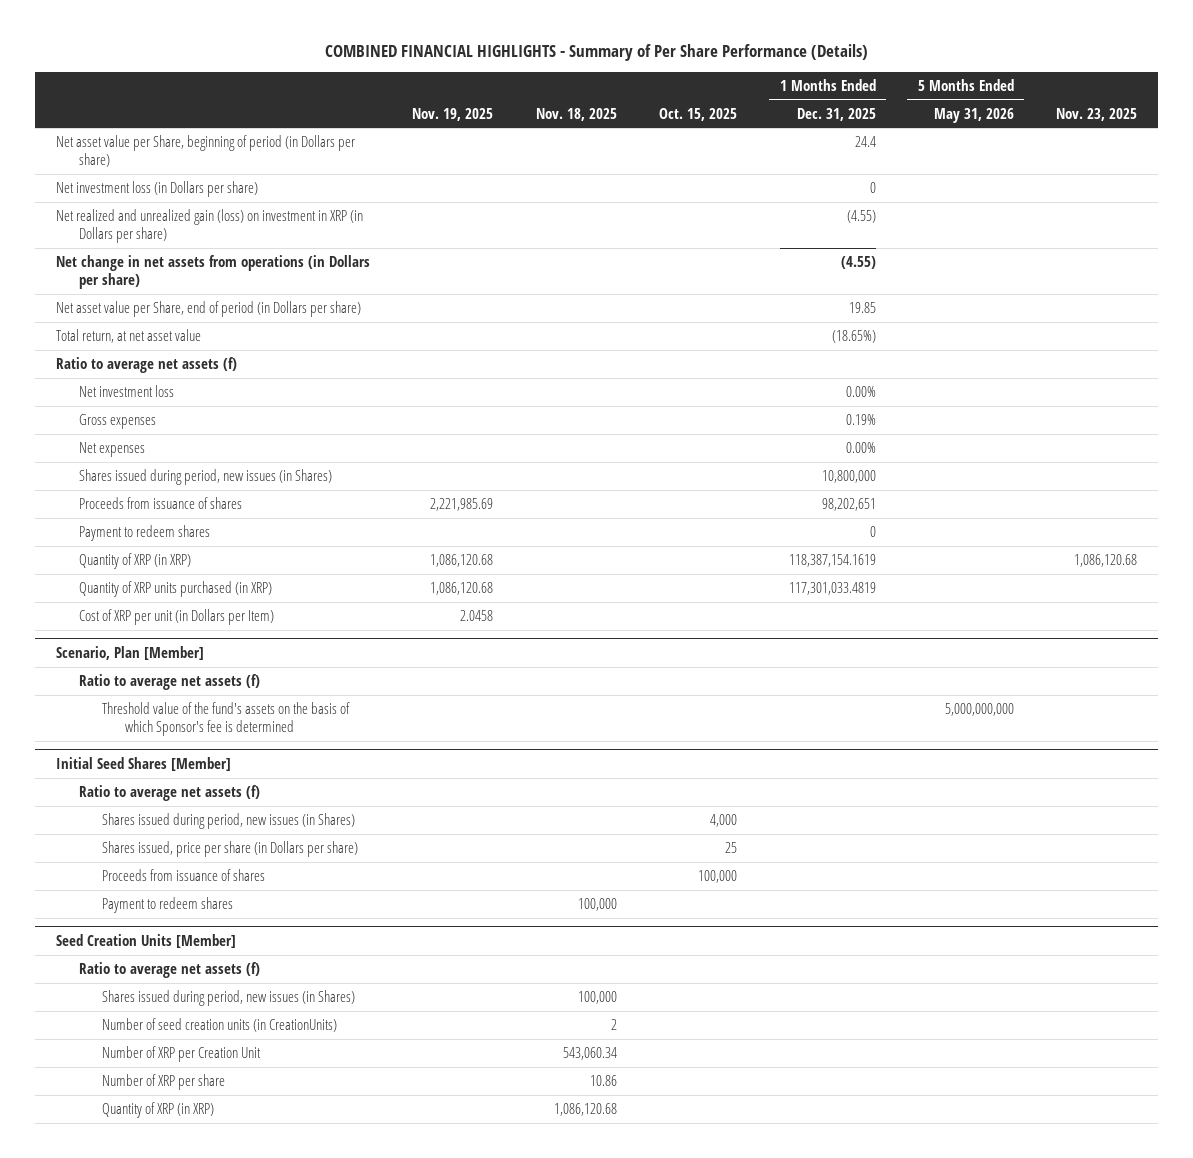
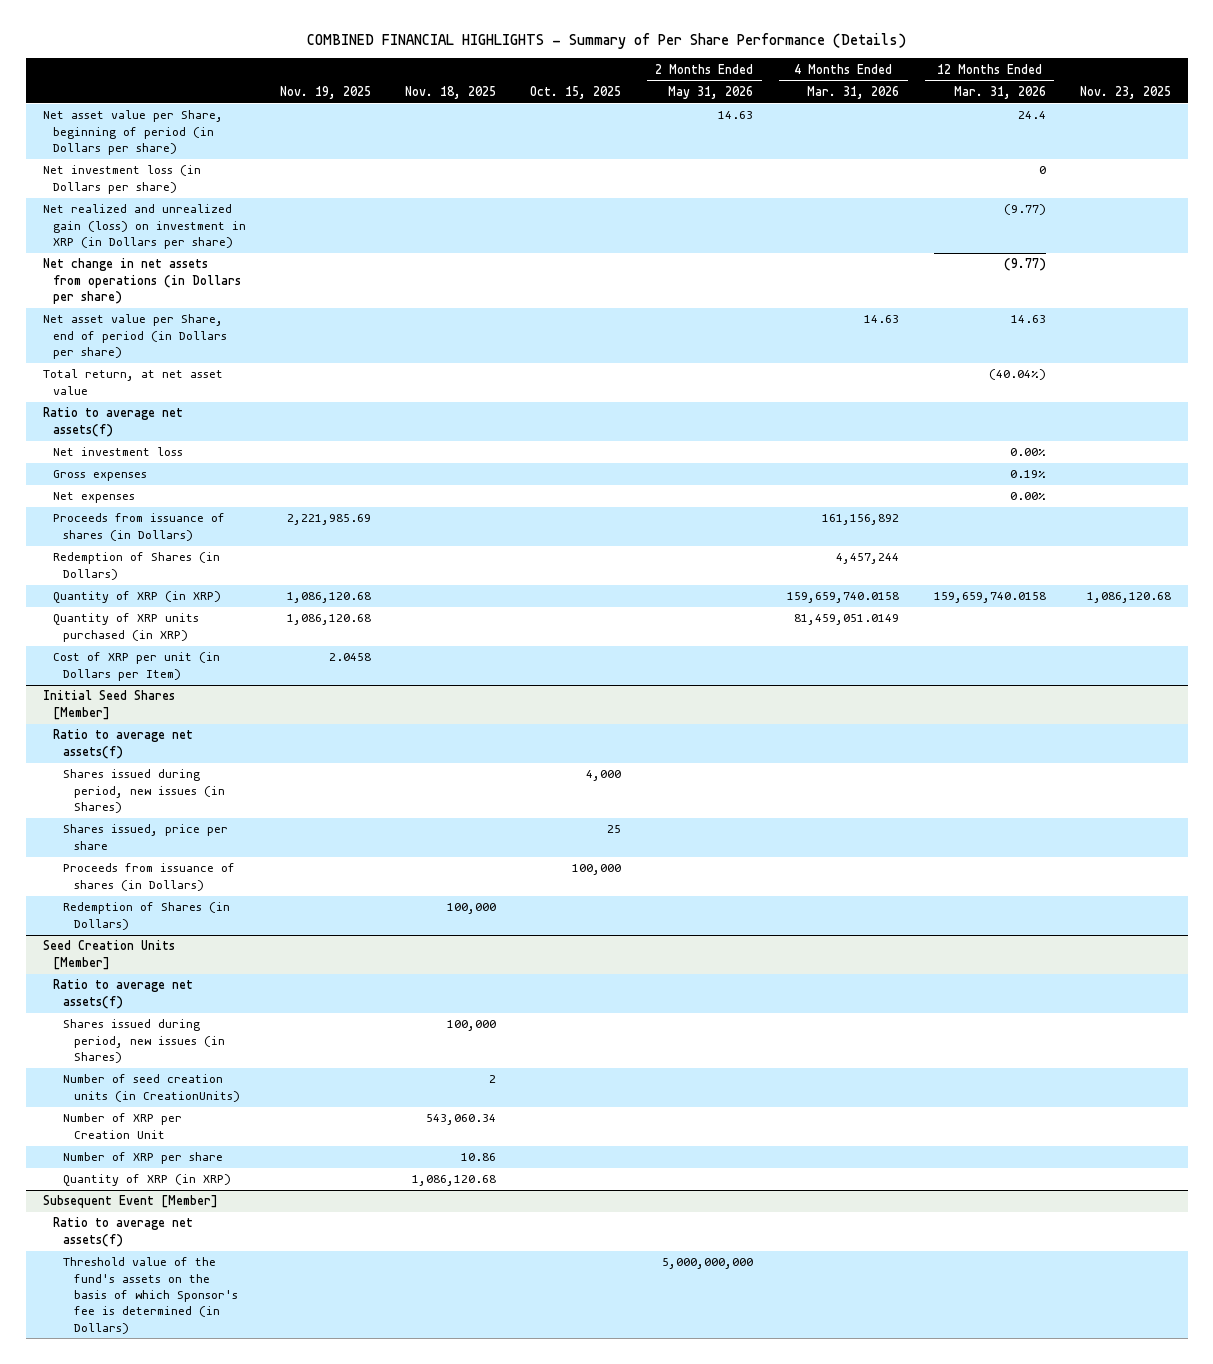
- | Nov. 19, 2025 | Nov. 18, 2025 | Oct. 15, 2025 | 1 Months Ended Dec. 31, 2025 | 5 Months Ended May 31, 2026 | Nov. 23, 2025
+ | Nov. 19, 2025 | Nov. 18, 2025 | Oct. 15, 2025 | 2 Months Ended May 31, 2026 | 4 Months Ended Mar. 31, 2026 | 12 Months Ended Mar. 31, 2026 | Nov. 23, 2025
- Ratio to average net assets (f)
+ Ratio to average net assets(f)
- Shares issued during period, new issues (in Shares) | | | | 10,800,000 | |
- Proceeds from issuance of shares | 2,221,985.69 | | | 98,202,651 | |
- Payment to redeem shares | | | | 0 | |
+ Proceeds from issuance of shares (in Dollars) | 2,221,985.69 | | | | 161,156,892 | |
+ Redemption of Shares (in Dollars) | | | | | 4,457,244 | |
- Scenario, Plan [Member]
- Ratio to average net assets (f)
- Threshold value of the fund's assets on the basis of which Sponsor's fee is determined | | | | | 5,000,000,000 |
@ Initial Seed Shares [Member]
- Ratio to average net assets (f)
+ Ratio to average net assets(f)
- Shares issued, price per share (in Dollars per share) | | | 25 | | |
- Proceeds from issuance of shares | | | 100,000 | | |
- Payment to redeem shares | | 100,000 | | | |
+ Shares issued, price per share | | | 25 | | | |
+ Proceeds from issuance of shares (in Dollars) | | | 100,000 | | | |
+ Redemption of Shares (in Dollars) | | 100,000 | | | | |
@ Seed Creation Units [Member]
- Ratio to average net assets (f)
+ Ratio to average net assets(f)
+ Subsequent Event [Member]
+ Ratio to average net assets(f)
+ Threshold value of the fund's assets on the basis of which Sponsor's fee is determined (in Dollars) | | | | 5,000,000,000 | | |

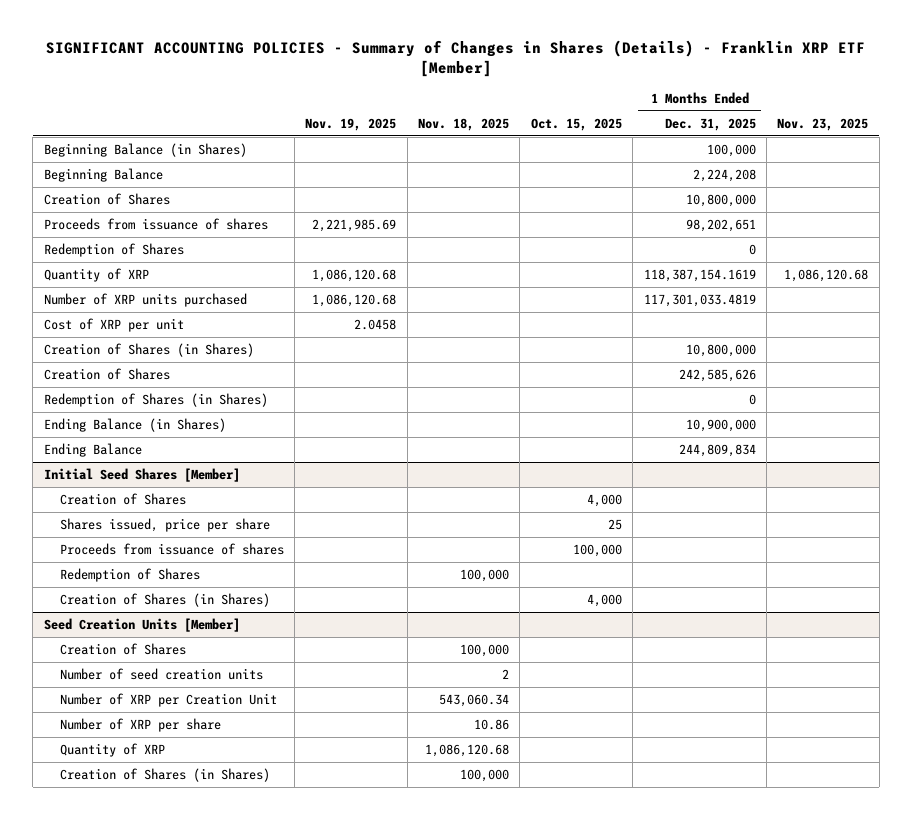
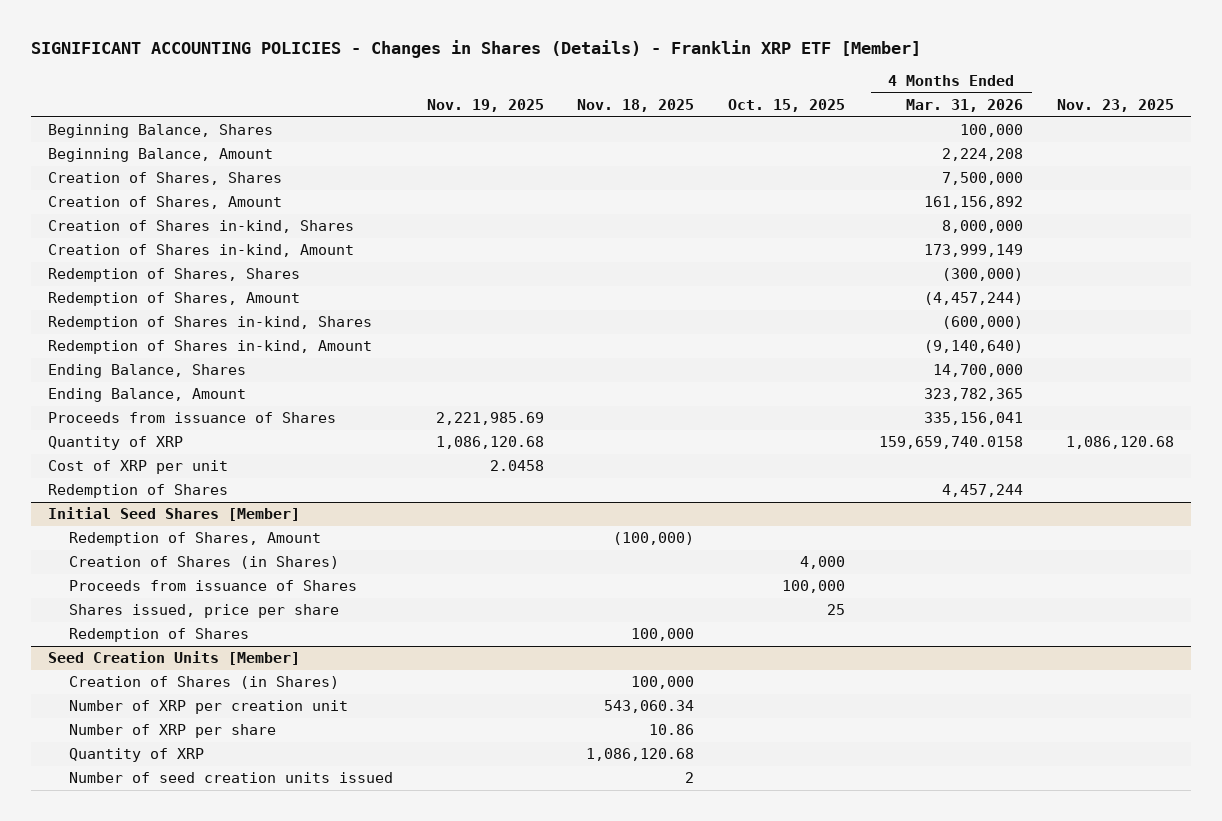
- SIGNIFICANT ACCOUNTING POLICIES - Summary of Changes in Shares (Details) - Franklin XRP ETF [Member]
+ SIGNIFICANT ACCOUNTING POLICIES - Changes in Shares (Details) - Franklin XRP ETF [Member]
- | Nov. 19, 2025 | Nov. 18, 2025 | Oct. 15, 2025 | 1 Months Ended Dec. 31, 2025 | Nov. 23, 2025
+ | Nov. 19, 2025 | Nov. 18, 2025 | Oct. 15, 2025 | 4 Months Ended Mar. 31, 2026 | Nov. 23, 2025
- Beginning Balance (in Shares) | | | | 100,000 |
- Beginning Balance | | | | 2,224,208 |
- Creation of Shares | | | | 10,800,000 |
- Proceeds from issuance of shares | 2,221,985.69 | | | 98,202,651 |
+ Beginning Balance, Shares | | | | 100,000 |
+ Beginning Balance, Amount | | | | 2,224,208 |
+ Creation of Shares, Shares | | | | 7,500,000 |
+ Creation of Shares, Amount | | | | 161,156,892 |
+ Creation of Shares in-kind, Shares | | | | 8,000,000 |
+ Creation of Shares in-kind, Amount | | | | 173,999,149 |
+ Redemption of Shares, Shares | | | | (300,000) |
+ Redemption of Shares, Amount | | | | (4,457,244) |
+ Redemption of Shares in-kind, Shares | | | | (600,000) |
+ Redemption of Shares in-kind, Amount | | | | (9,140,640) |
+ Ending Balance, Shares | | | | 14,700,000 |
+ Ending Balance, Amount | | | | 323,782,365 |
+ Proceeds from issuance of Shares | 2,221,985.69 | | | 335,156,041 |
- Number of XRP units purchased | 1,086,120.68 | | | 117,301,033.4819 |
- Creation of Shares (in Shares) | | | | 10,800,000 |
- Creation of Shares | | | | 242,585,626 |
- Redemption of Shares (in Shares) | | | | 0 |
- Ending Balance (in Shares) | | | | 10,900,000 |
- Ending Balance | | | | 244,809,834 |
moved down: Redemption of Shares | | | | 4,457,244 |
@ Initial Seed Shares [Member]
- Creation of Shares | | | 4,000 | |
+ Redemption of Shares, Amount | | (100,000) | | |
moved up: Creation of Shares (in Shares) | | | 4,000 | |
+ Proceeds from issuance of Shares | | | 100,000 | |
- Proceeds from issuance of shares | | | 100,000 | |
@ Seed Creation Units [Member]
- Creation of Shares | | 100,000 | | |
- Number of seed creation units | | 2 | | |
- Number of XRP per Creation Unit | | 543,060.34 | | |
moved up: Creation of Shares (in Shares) | | 100,000 | | |
+ Number of XRP per creation unit | | 543,060.34 | | |
+ Number of seed creation units issued | | 2 | | |

